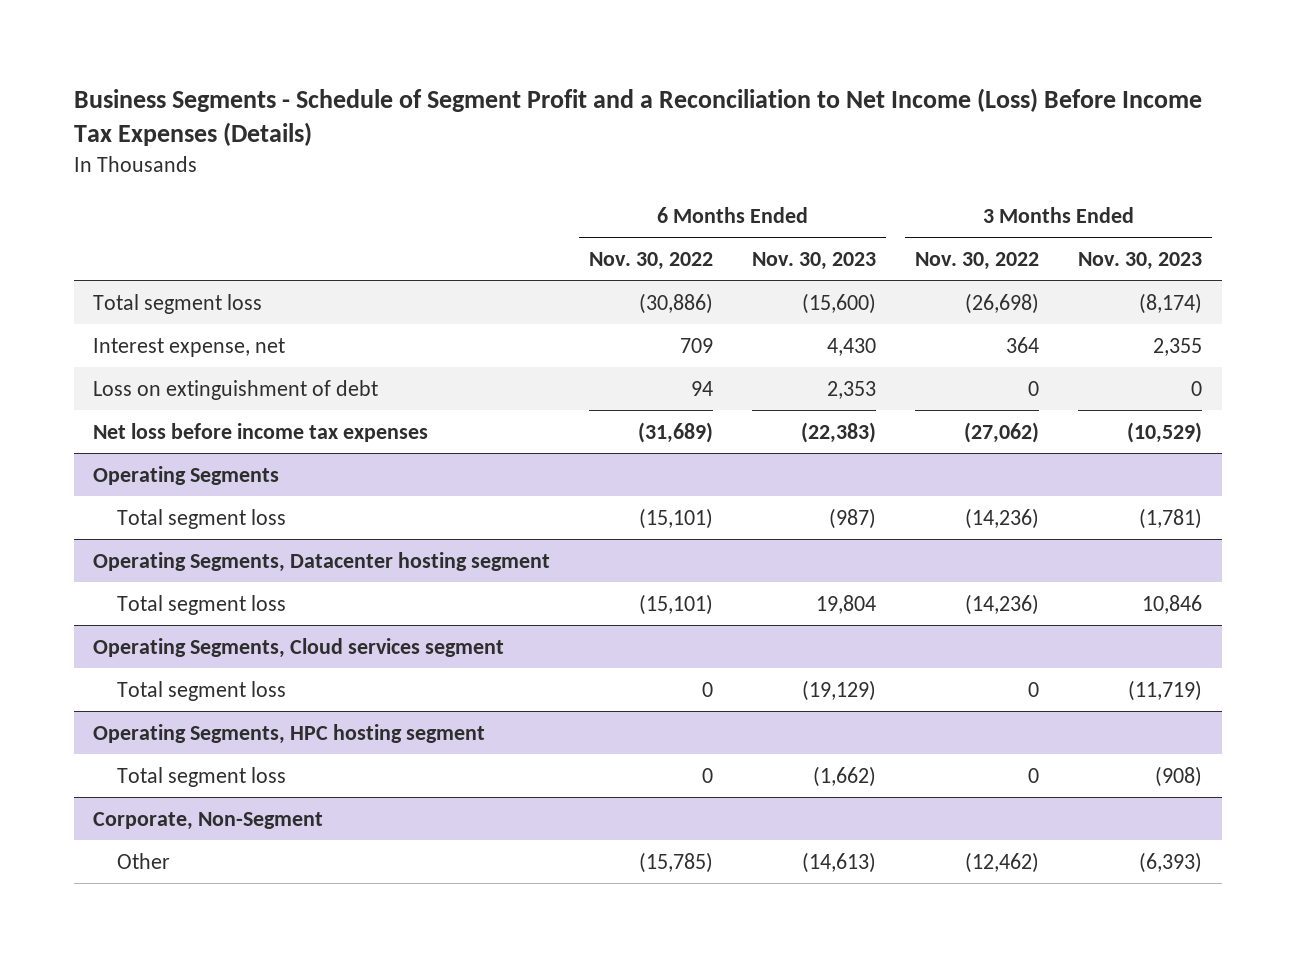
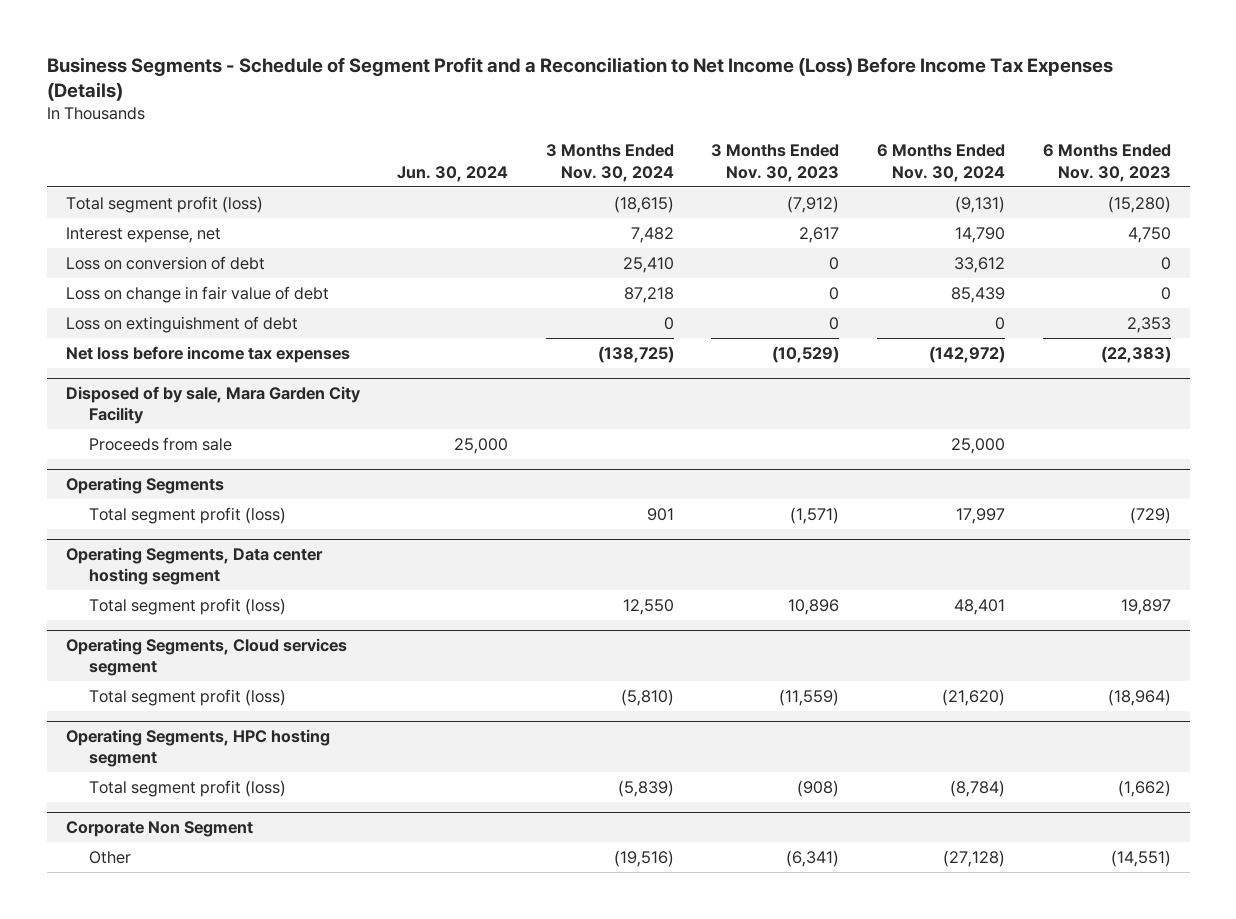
- | 6 Months Ended Nov. 30, 2022 | 6 Months Ended Nov. 30, 2023 | 3 Months Ended Nov. 30, 2022 | 3 Months Ended Nov. 30, 2023
+ | Jun. 30, 2024 | 3 Months Ended Nov. 30, 2024 | 3 Months Ended Nov. 30, 2023 | 6 Months Ended Nov. 30, 2024 | 6 Months Ended Nov. 30, 2023
- Total segment loss | (30,886) | (15,600) | (26,698) | (8,174)
- Interest expense, net | 709 | 4,430 | 364 | 2,355
+ Total segment profit (loss) | | (18,615) | (7,912) | (9,131) | (15,280)
+ Interest expense, net | | 7,482 | 2,617 | 14,790 | 4,750
+ Loss on conversion of debt | | 25,410 | 0 | 33,612 | 0
+ Loss on change in fair value of debt | | 87,218 | 0 | 85,439 | 0
+ Disposed of by sale, Mara Garden City Facility
+ Proceeds from sale | 25,000 | | | 25,000 |
@ Operating Segments
- Total segment loss | (15,101) | (987) | (14,236) | (1,781)
- Operating Segments, Datacenter hosting segment
- Total segment loss | (15,101) | 19,804 | (14,236) | 10,846
@ Operating Segments
+ Total segment profit (loss) | | 901 | (1,571) | 17,997 | (729)
+ Operating Segments, Data center hosting segment
+ Total segment profit (loss) | | 12,550 | 10,896 | 48,401 | 19,897
@ Operating Segments, Cloud services segment
- Total segment loss | 0 | (19,129) | 0 | (11,719)
+ Total segment profit (loss) | | (5,810) | (11,559) | (21,620) | (18,964)
@ Operating Segments, HPC hosting segment
- Total segment loss | 0 | (1,662) | 0 | (908)
- Corporate, Non-Segment
- Other | (15,785) | (14,613) | (12,462) | (6,393)
@ Operating Segments, HPC hosting segment
+ Total segment profit (loss) | | (5,839) | (908) | (8,784) | (1,662)
+ Corporate Non Segment
+ Other | | (19,516) | (6,341) | (27,128) | (14,551)

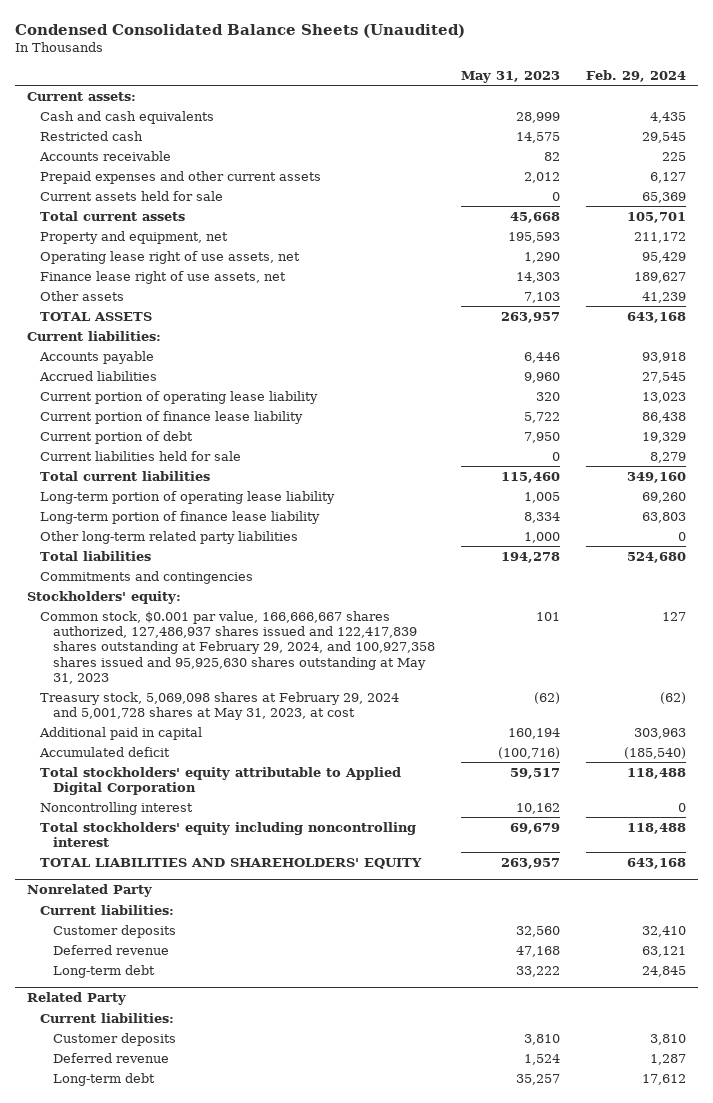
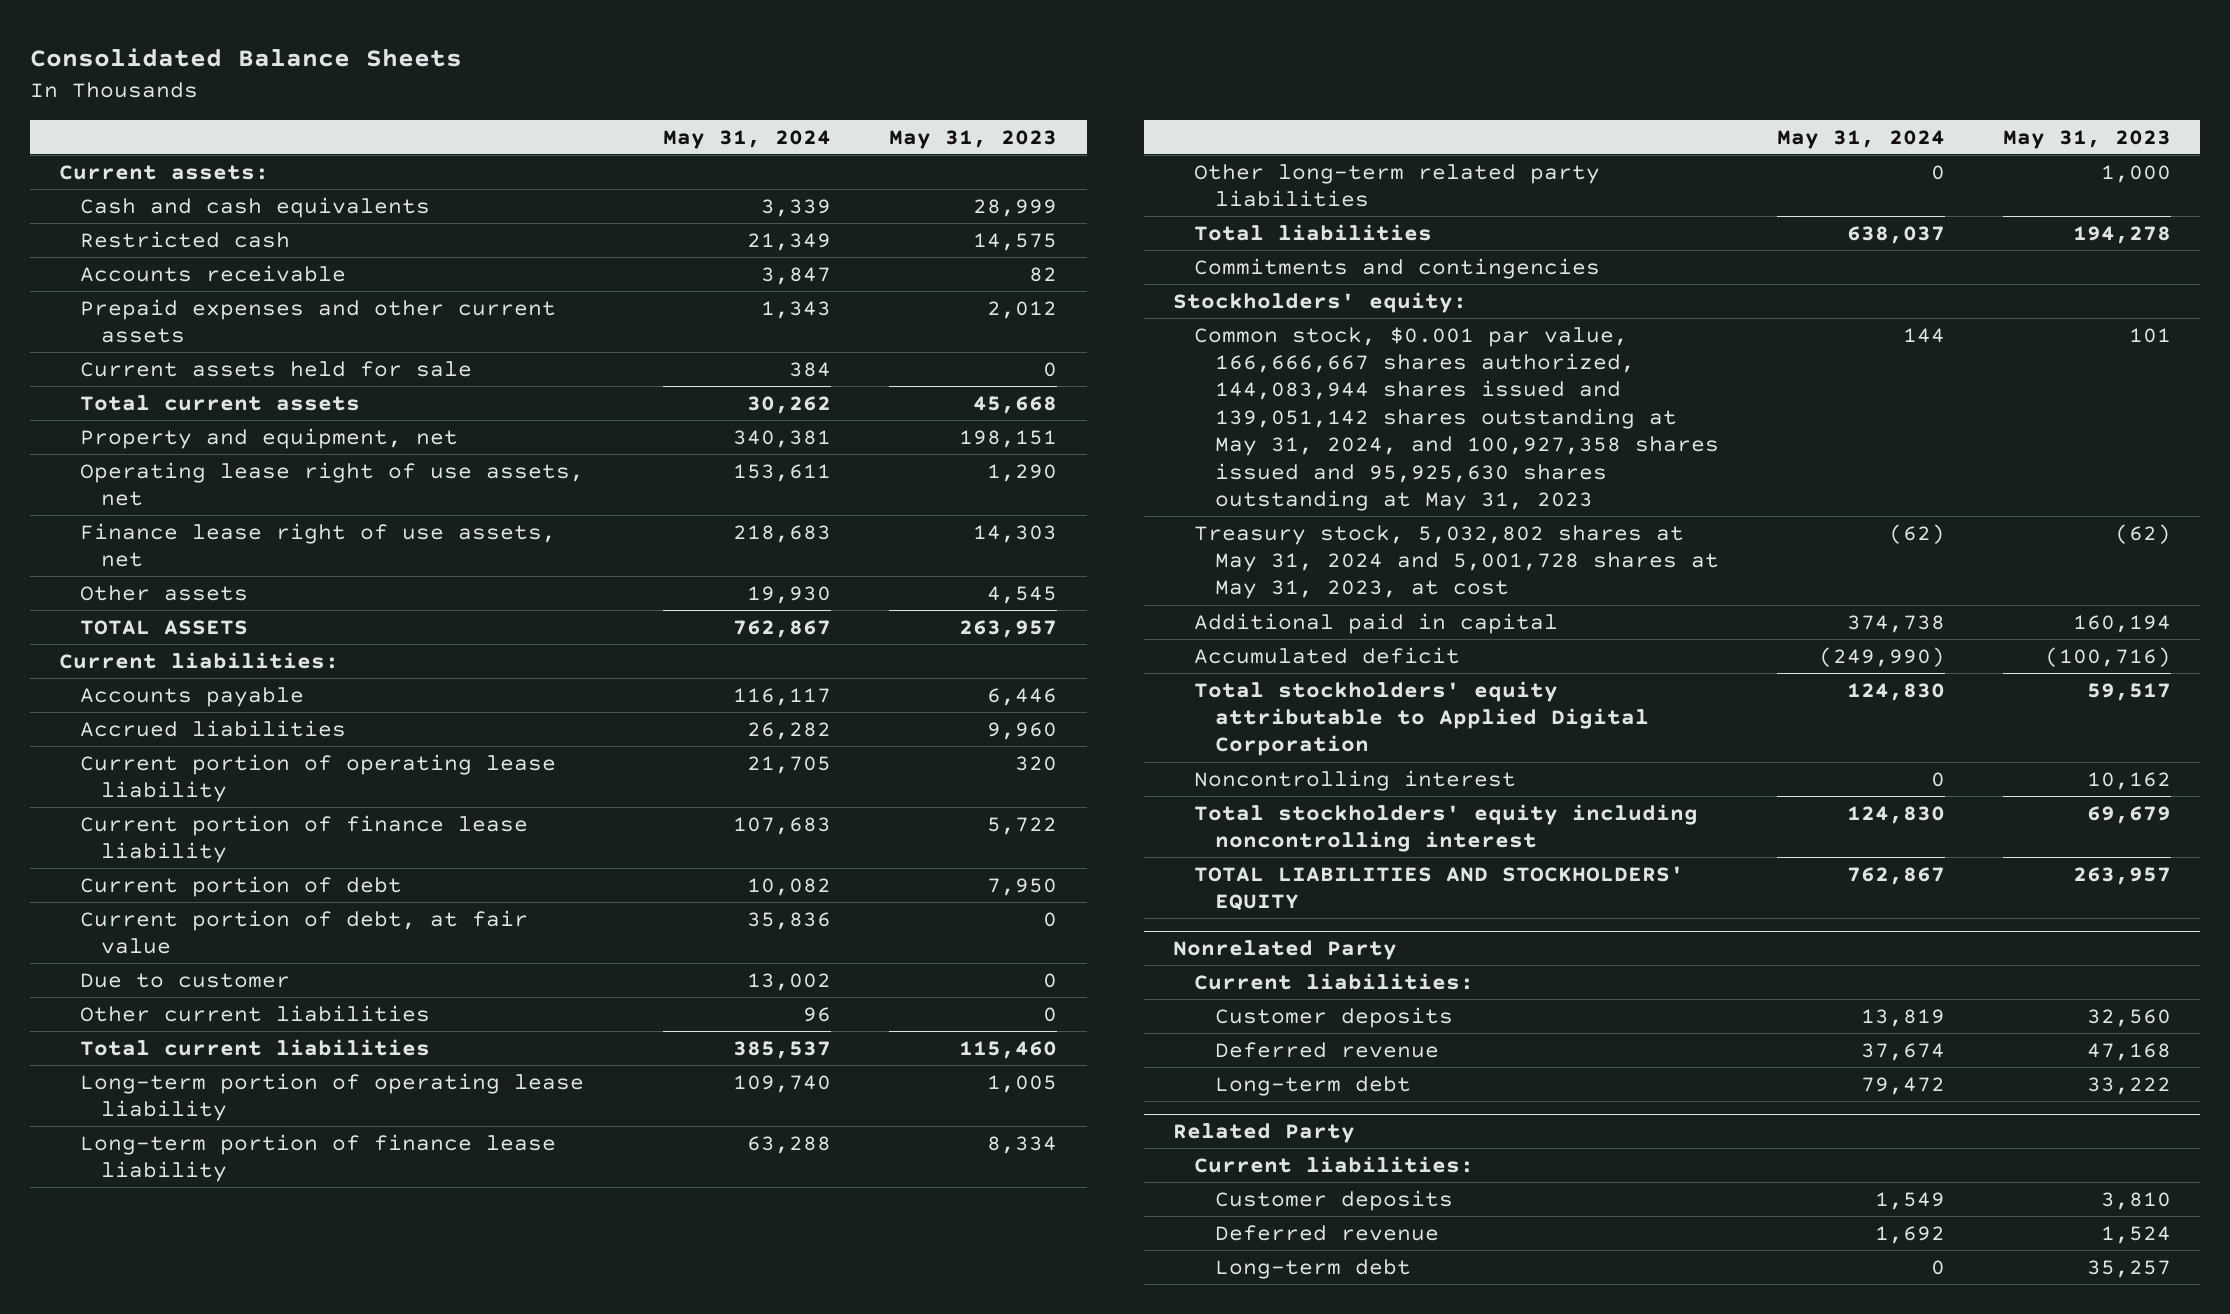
- Condensed Consolidated Balance Sheets (Unaudited)
+ Consolidated Balance Sheets
- | May 31, 2023 | Feb. 29, 2024
+ | May 31, 2024 | May 31, 2023
- Property and equipment, net | 195,593 | 211,172
+ Property and equipment, net | 340,381 | 198,151
- Other assets | 7,103 | 41,239
+ Other assets | 19,930 | 4,545
- Current liabilities held for sale | 0 | 8,279
+ Current portion of debt, at fair value | 35,836 | 0
+ Due to customer | 13,002 | 0
+ Other current liabilities | 96 | 0
- Common stock, $0.001 par value, 166,666,667 shares authorized, 127,486,937 shares issued and 122,417,839 shares outstanding at February 29, 2024, and 100,927,358 shares issued and 95,925,630 shares outstanding at May 31, 2023 | 101 | 127
- Treasury stock, 5,069,098 shares at February 29, 2024 and 5,001,728 shares at May 31, 2023, at cost | (62) | (62)
+ Common stock, $0.001 par value, 166,666,667 shares authorized, 144,083,944 shares issued and 139,051,142 shares outstanding at May 31, 2024, and 100,927,358 shares issued and 95,925,630 shares outstanding at May 31, 2023 | 144 | 101
+ Treasury stock, 5,032,802 shares at May 31, 2024 and 5,001,728 shares at May 31, 2023, at cost | (62) | (62)
- TOTAL LIABILITIES AND SHAREHOLDERS' EQUITY | 263,957 | 643,168
+ TOTAL LIABILITIES AND STOCKHOLDERS' EQUITY | 762,867 | 263,957

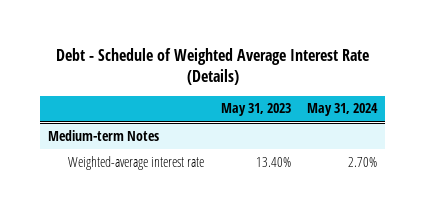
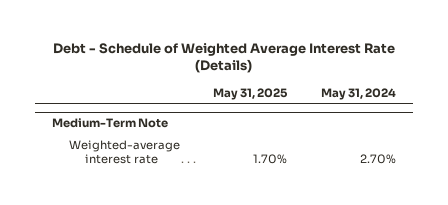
- | May 31, 2023 | May 31, 2024
+ | May 31, 2025 | May 31, 2024
- Medium-term Notes
+ Medium-Term Note

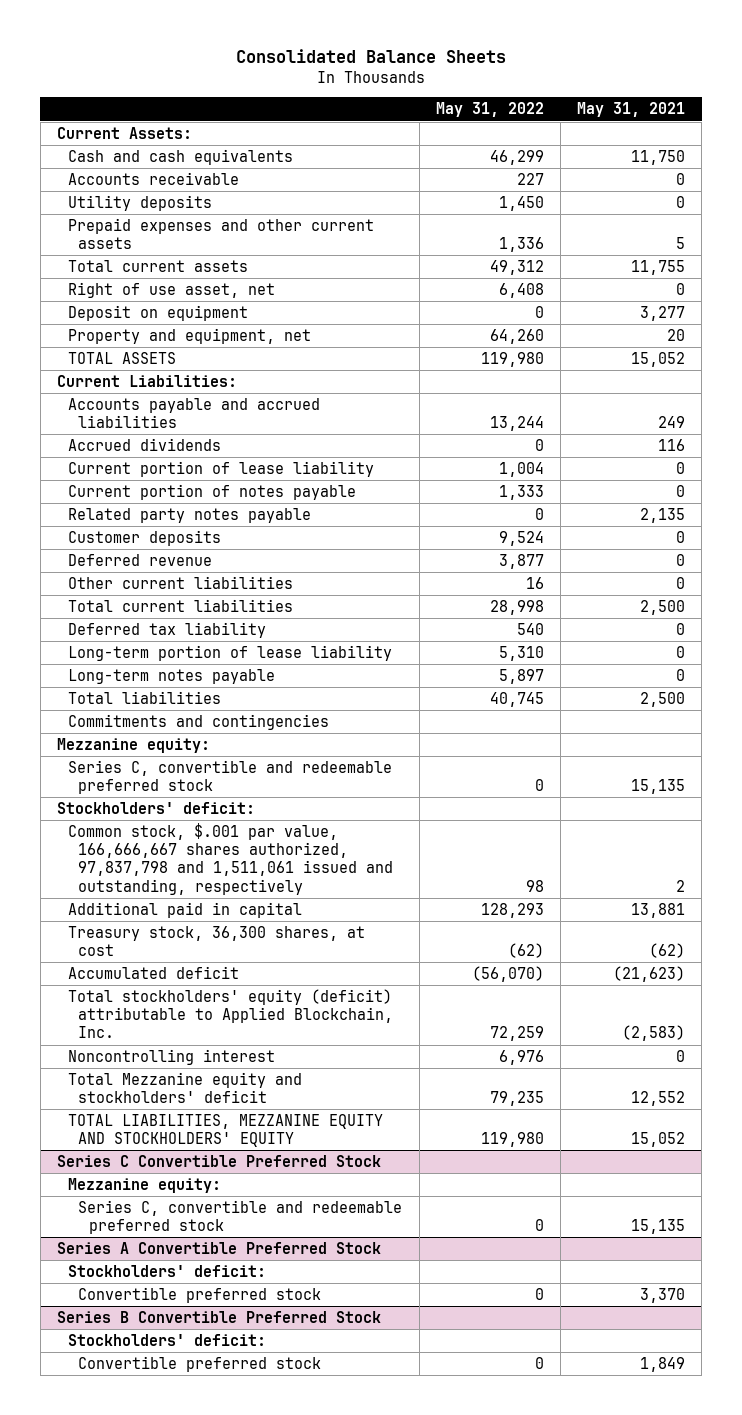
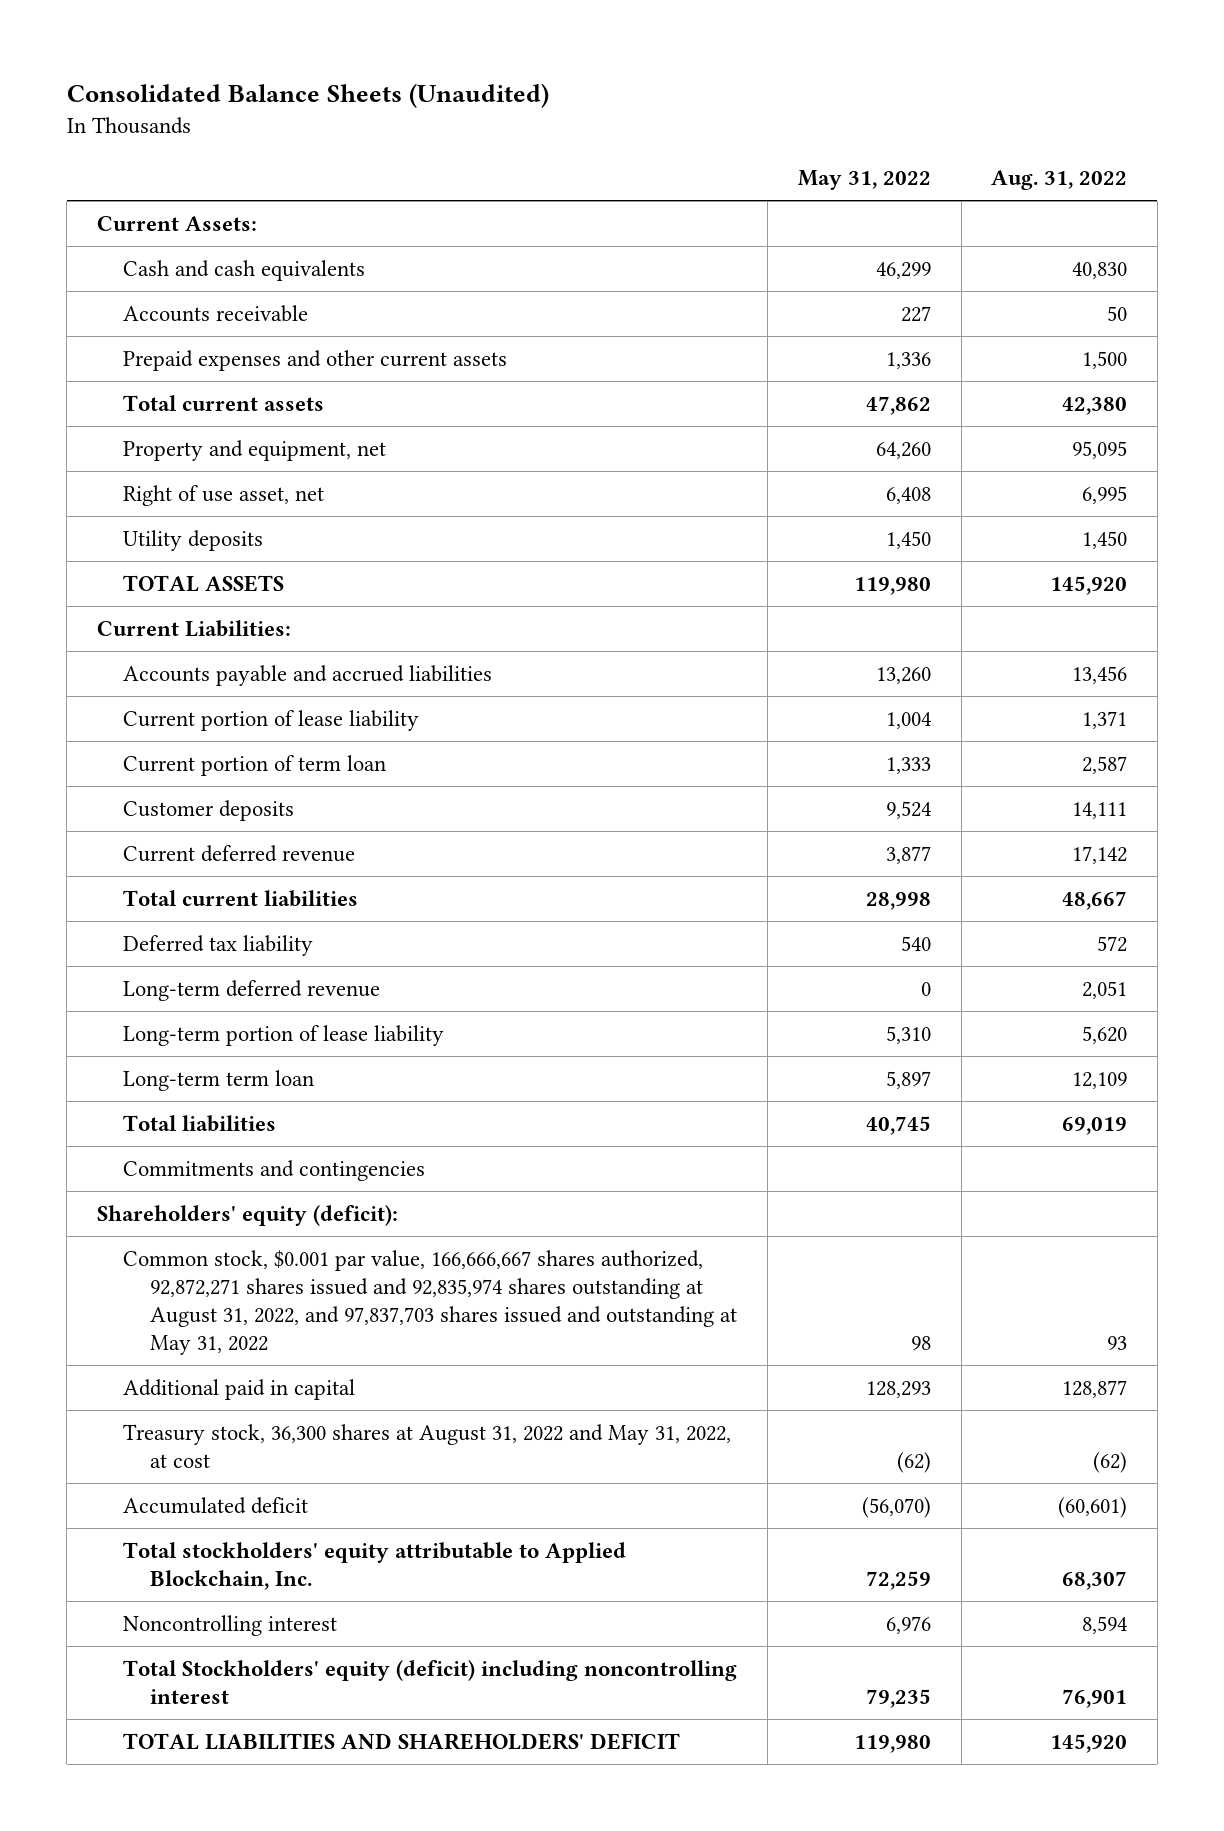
- Consolidated Balance Sheets
+ Consolidated Balance Sheets (Unaudited)
- | May 31, 2022 | May 31, 2021
+ | May 31, 2022 | Aug. 31, 2022
- Total current assets | 49,312 | 11,755
- Deposit on equipment | 0 | 3,277
+ Total current assets | 47,862 | 42,380
moved down: Right of use asset, net | 6,408 | 6,995
moved down: Utility deposits | 1,450 | 1,450
- Accounts payable and accrued liabilities | 13,244 | 249
- Accrued dividends | 0 | 116
+ Accounts payable and accrued liabilities | 13,260 | 13,456
- Current portion of notes payable | 1,333 | 0
- Related party notes payable | 0 | 2,135
+ Current portion of term loan | 1,333 | 2,587
- Deferred revenue | 3,877 | 0
- Other current liabilities | 16 | 0
+ Current deferred revenue | 3,877 | 17,142
+ Long-term deferred revenue | 0 | 2,051
- Long-term notes payable | 5,897 | 0
+ Long-term term loan | 5,897 | 12,109
- Mezzanine equity:
- Series C, convertible and redeemable preferred stock | 0 | 15,135
- Stockholders' deficit:
- Common stock, $.001 par value, 166,666,667 shares authorized, 97,837,798 and 1,511,061 issued and outstanding, respectively | 98 | 2
+ Shareholders' equity (deficit):
+ Common stock, $0.001 par value, 166,666,667 shares authorized, 92,872,271 shares issued and 92,835,974 shares outstanding at August 31, 2022, and 97,837,703 shares issued and outstanding at May 31, 2022 | 98 | 93
- Treasury stock, 36,300 shares, at cost | (62) | (62)
+ Treasury stock, 36,300 shares at August 31, 2022 and May 31, 2022, at cost | (62) | (62)
- Total stockholders' equity (deficit) attributable to Applied Blockchain, Inc. | 72,259 | (2,583)
+ Total stockholders' equity attributable to Applied Blockchain, Inc. | 72,259 | 68,307
- Total Mezzanine equity and stockholders' deficit | 79,235 | 12,552
- TOTAL LIABILITIES, MEZZANINE EQUITY AND STOCKHOLDERS' EQUITY | 119,980 | 15,052
- Series C Convertible Preferred Stock
- Mezzanine equity:
- Series C, convertible and redeemable preferred stock | 0 | 15,135
- Series A Convertible Preferred Stock
- Stockholders' deficit:
- Convertible preferred stock | 0 | 3,370
- Series B Convertible Preferred Stock
- Stockholders' deficit:
- Convertible preferred stock | 0 | 1,849
+ Total Stockholders' equity (deficit) including noncontrolling interest | 79,235 | 76,901
+ TOTAL LIABILITIES AND SHAREHOLDERS' DEFICIT | 119,980 | 145,920

